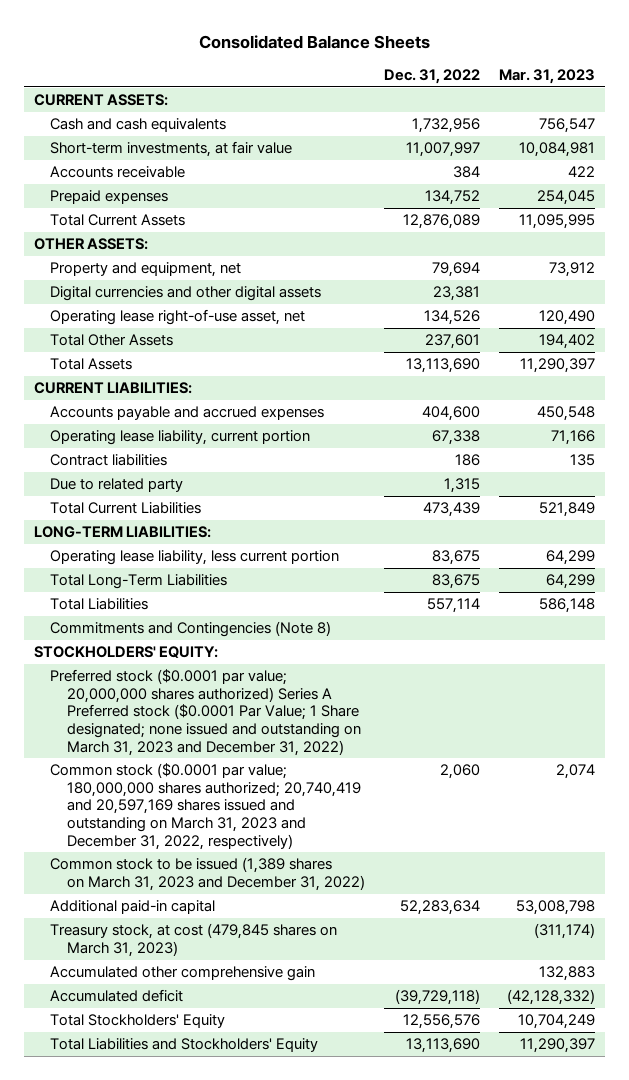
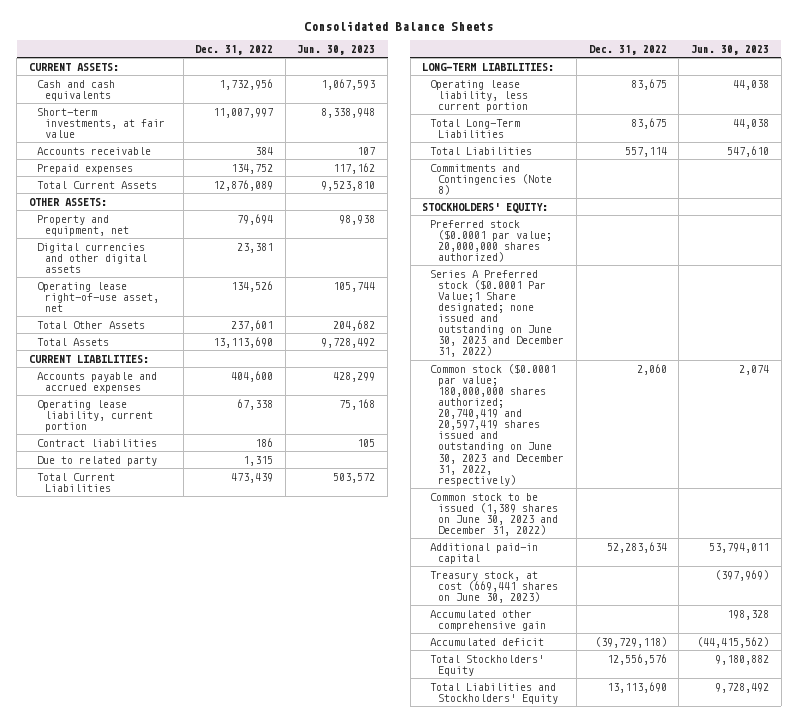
- | Dec. 31, 2022 | Mar. 31, 2023
+ | Dec. 31, 2022 | Jun. 30, 2023
- Preferred stock ($0.0001 par value; 20,000,000 shares authorized) Series A Preferred stock ($0.0001 Par Value; 1 Share designated; none issued and outstanding on March 31, 2023 and December 31, 2022)
- Common stock ($0.0001 par value; 180,000,000 shares authorized; 20,740,419 and 20,597,169 shares issued and outstanding on March 31, 2023 and December 31, 2022, respectively) | 2,060 | 2,074
- Common stock to be issued (1,389 shares on March 31, 2023 and December 31, 2022)
+ Preferred stock ($0.0001 par value; 20,000,000 shares authorized)
+ Series A Preferred stock ($0.0001 Par Value;1 Share designated; none issued and outstanding on June 30, 2023 and December 31, 2022)
+ Common stock ($0.0001 par value; 180,000,000 shares authorized; 20,740,419 and 20,597,419 shares issued and outstanding on June 30, 2023 and December 31, 2022, respectively) | 2,060 | 2,074
+ Common stock to be issued (1,389 shares on June 30, 2023 and December 31, 2022)
- Treasury stock, at cost (479,845 shares on March 31, 2023) | | (311,174)
+ Treasury stock, at cost (669,441 shares on June 30, 2023) | | (397,969)

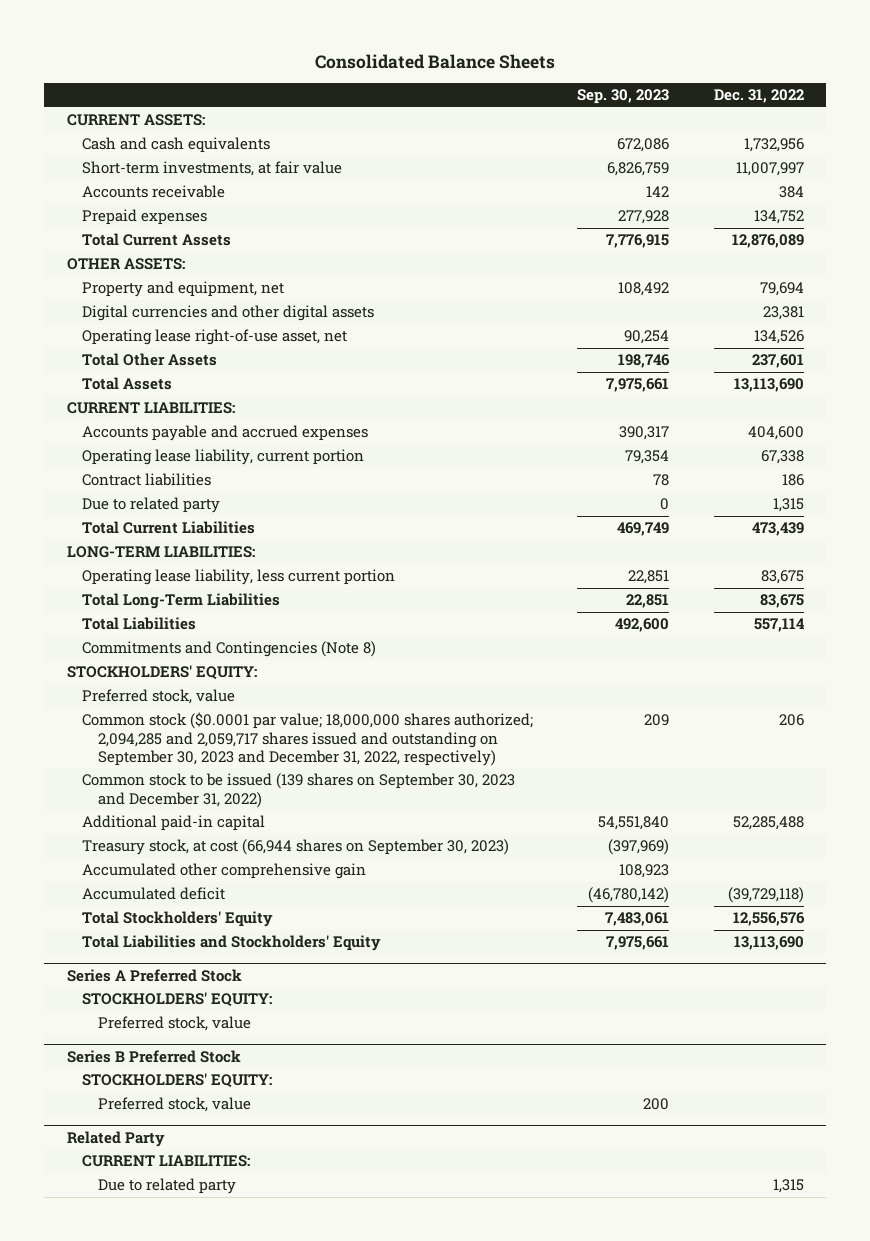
- | Dec. 31, 2022 | Jun. 30, 2023
+ | Sep. 30, 2023 | Dec. 31, 2022
- Preferred stock ($0.0001 par value; 20,000,000 shares authorized)
- Series A Preferred stock ($0.0001 Par Value;1 Share designated; none issued and outstanding on June 30, 2023 and December 31, 2022)
- Common stock ($0.0001 par value; 180,000,000 shares authorized; 20,740,419 and 20,597,419 shares issued and outstanding on June 30, 2023 and December 31, 2022, respectively) | 2,060 | 2,074
- Common stock to be issued (1,389 shares on June 30, 2023 and December 31, 2022)
- Additional paid-in capital | 52,283,634 | 53,794,011
- Treasury stock, at cost (669,441 shares on June 30, 2023) | | (397,969)
+ Preferred stock, value
+ Common stock ($0.0001 par value; 18,000,000 shares authorized; 2,094,285 and 2,059,717 shares issued and outstanding on September 30, 2023 and December 31, 2022, respectively) | 209 | 206
+ Common stock to be issued (139 shares on September 30, 2023 and December 31, 2022)
+ Additional paid-in capital | 54,551,840 | 52,285,488
+ Treasury stock, at cost (66,944 shares on September 30, 2023) | (397,969) |
+ Series A Preferred Stock
+ STOCKHOLDERS' EQUITY:
+ Preferred stock, value
+ Series B Preferred Stock
+ STOCKHOLDERS' EQUITY:
+ Preferred stock, value | 200 |
+ Related Party
+ CURRENT LIABILITIES:
+ Due to related party | | 1,315

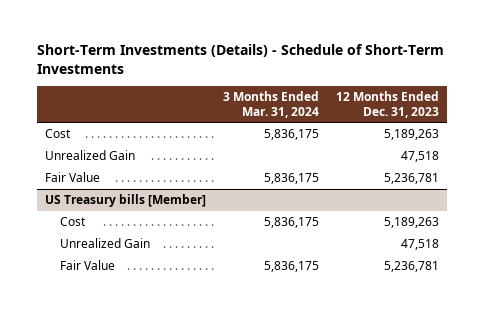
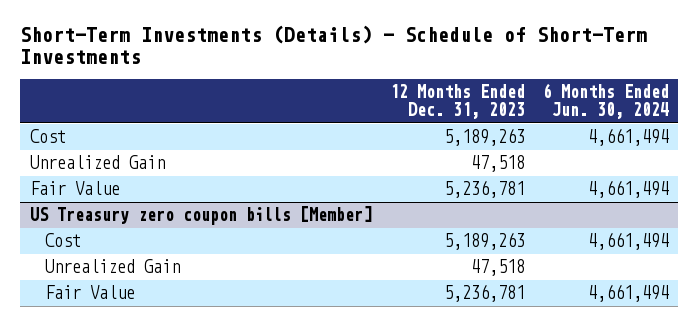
- | 3 Months Ended Mar. 31, 2024 | 12 Months Ended Dec. 31, 2023
+ | 12 Months Ended Dec. 31, 2023 | 6 Months Ended Jun. 30, 2024
- US Treasury bills [Member]
+ US Treasury zero coupon bills [Member]

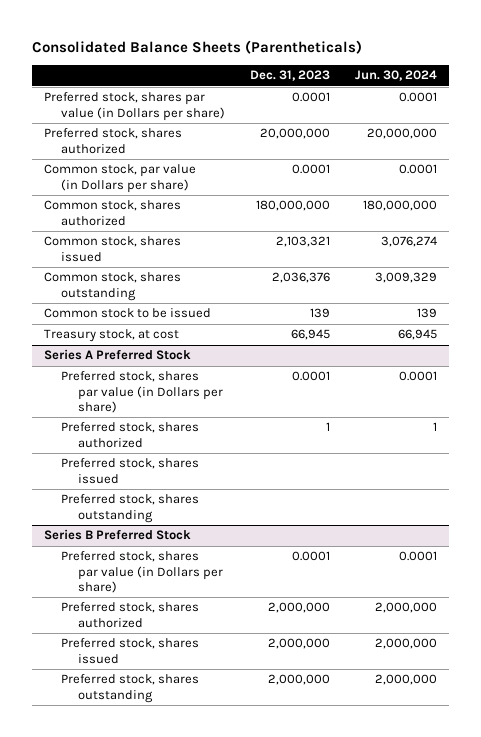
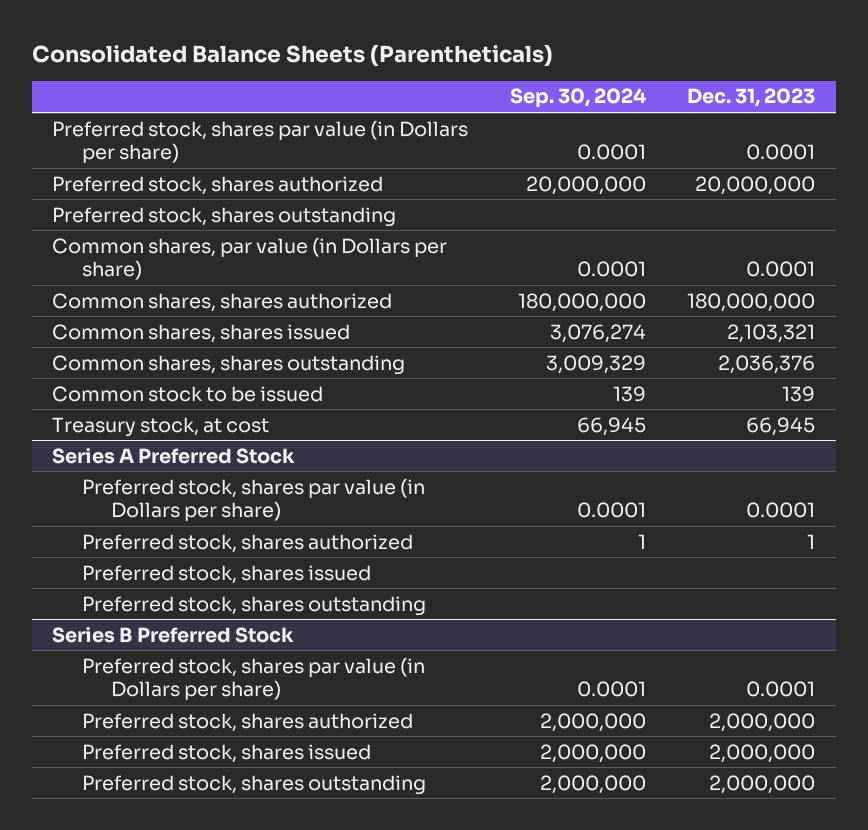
- | Dec. 31, 2023 | Jun. 30, 2024
+ | Sep. 30, 2024 | Dec. 31, 2023
- Common stock, par value (in Dollars per share) | 0.0001 | 0.0001
- Common stock, shares authorized | 180,000,000 | 180,000,000
- Common stock, shares issued | 2,103,321 | 3,076,274
- Common stock, shares outstanding | 2,036,376 | 3,009,329
+ Preferred stock, shares outstanding
+ Common shares, par value (in Dollars per share) | 0.0001 | 0.0001
+ Common shares, shares authorized | 180,000,000 | 180,000,000
+ Common shares, shares issued | 3,076,274 | 2,103,321
+ Common shares, shares outstanding | 3,009,329 | 2,036,376

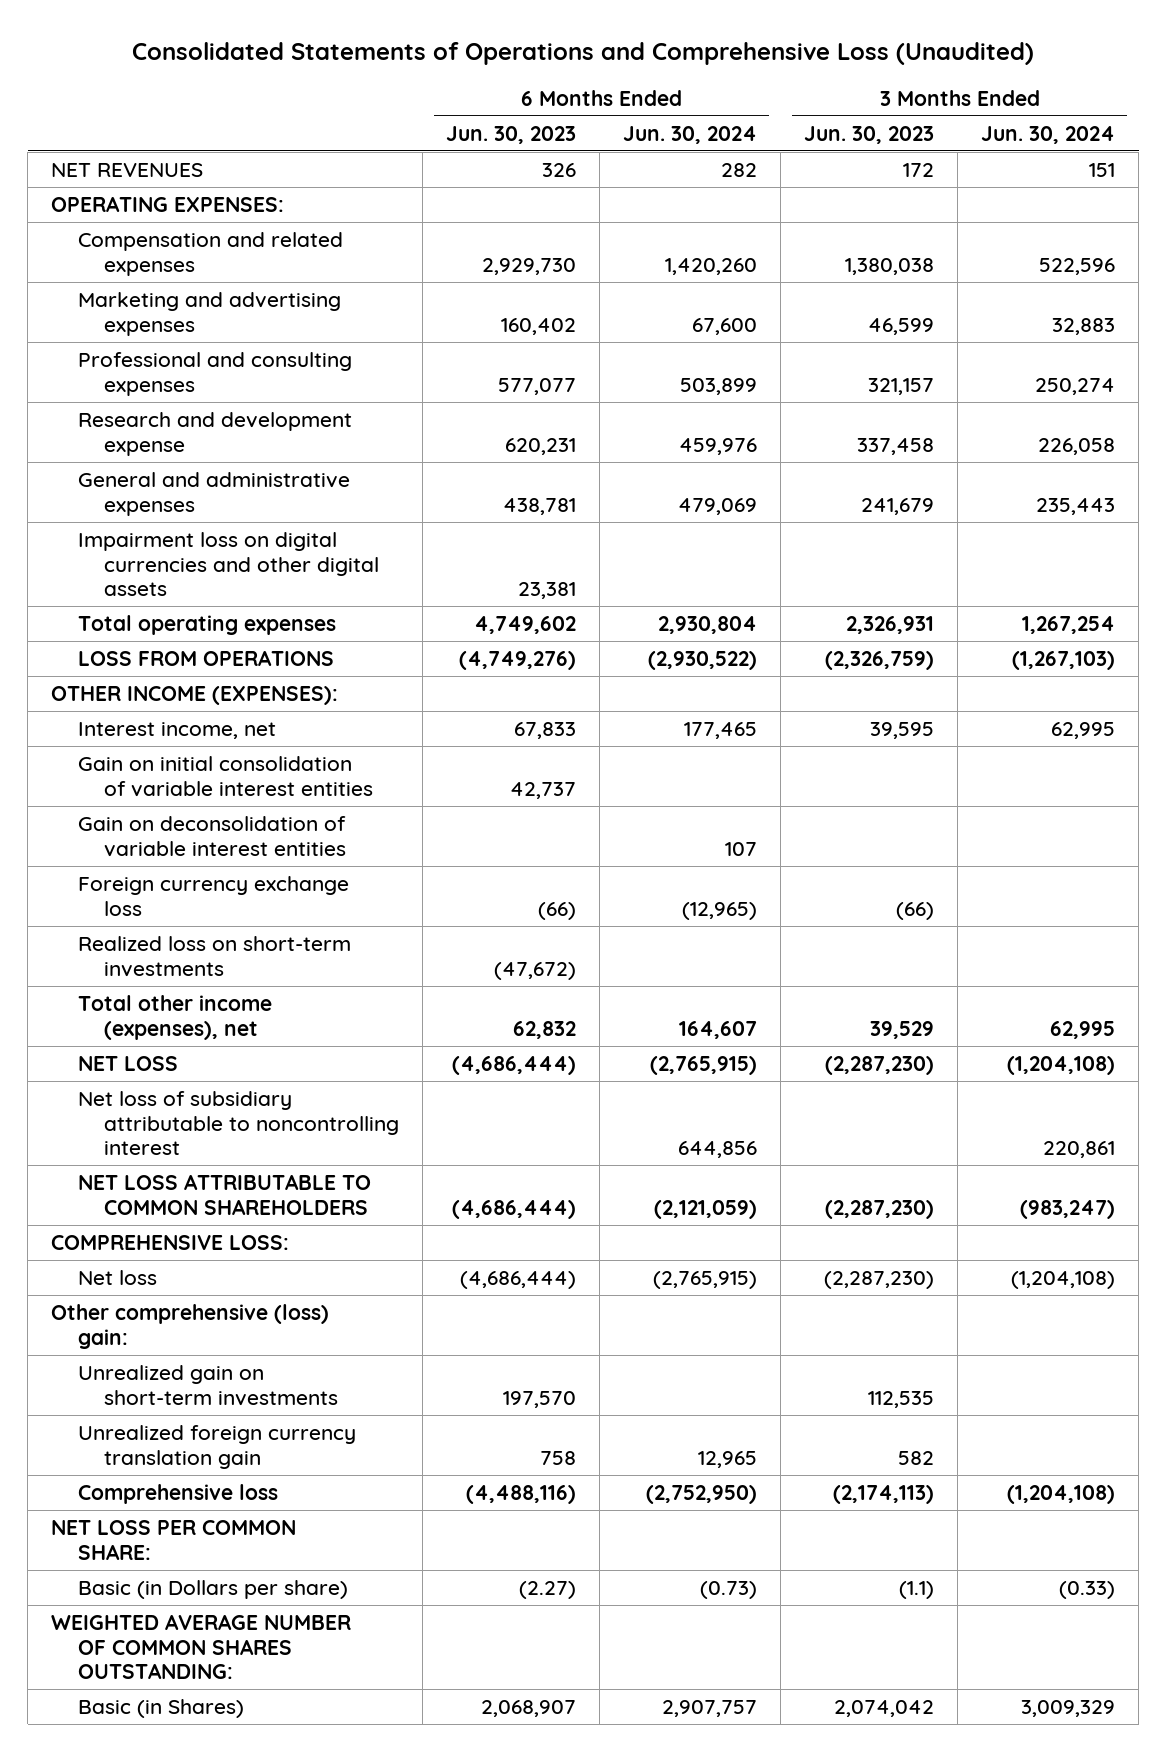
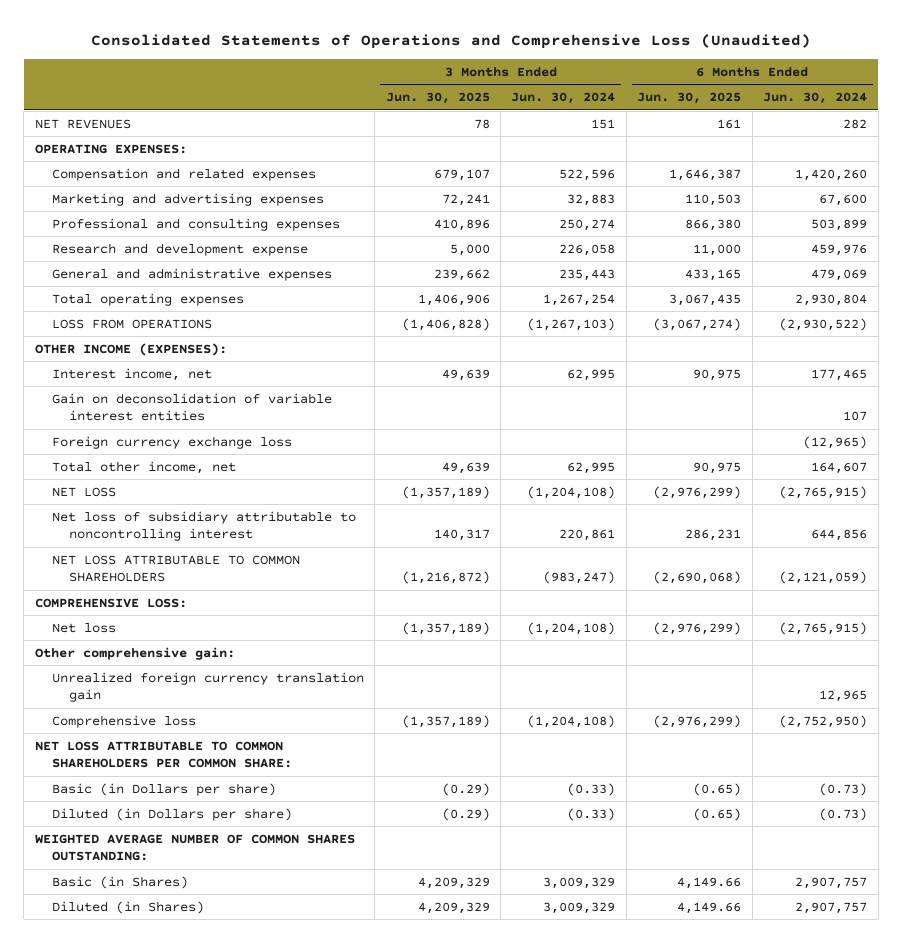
- | 6 Months Ended Jun. 30, 2023 | 6 Months Ended Jun. 30, 2024 | 3 Months Ended Jun. 30, 2023 | 3 Months Ended Jun. 30, 2024
+ | 3 Months Ended Jun. 30, 2025 | 3 Months Ended Jun. 30, 2024 | 6 Months Ended Jun. 30, 2025 | 6 Months Ended Jun. 30, 2024
- Impairment loss on digital currencies and other digital assets | 23,381 | | |
- Gain on initial consolidation of variable interest entities | 42,737 | | |
- Realized loss on short-term investments | (47,672) | | |
- Total other income (expenses), net | 62,832 | 164,607 | 39,529 | 62,995
+ Total other income, net | 49,639 | 62,995 | 90,975 | 164,607
- Other comprehensive (loss) gain:
- Unrealized gain on short-term investments | 197,570 | | 112,535 |
+ Other comprehensive gain:
- NET LOSS PER COMMON SHARE:
+ NET LOSS ATTRIBUTABLE TO COMMON SHAREHOLDERS PER COMMON SHARE:
+ Diluted (in Dollars per share) | (0.29) | (0.33) | (0.65) | (0.73)
+ Diluted (in Shares) | 4,209,329 | 3,009,329 | 4,149.66 | 2,907,757

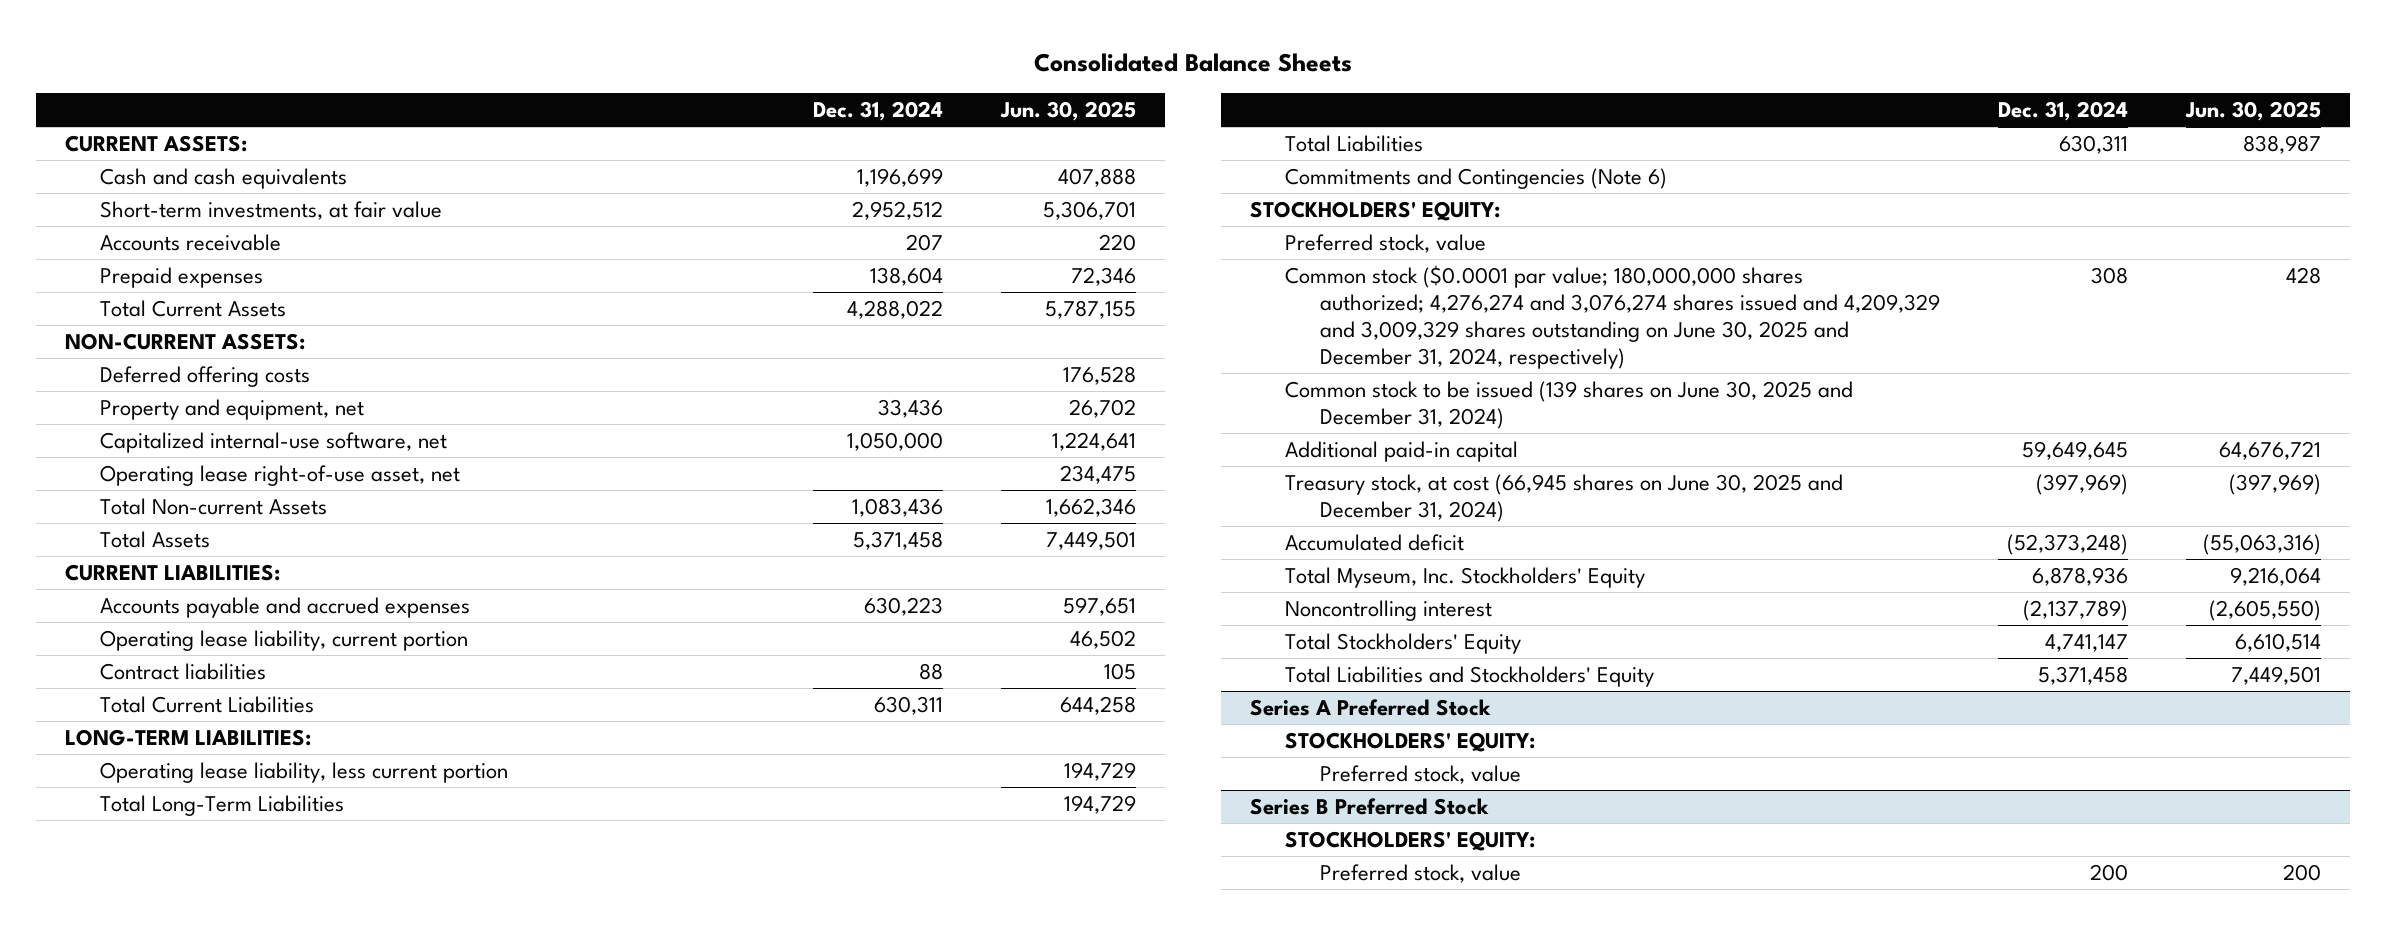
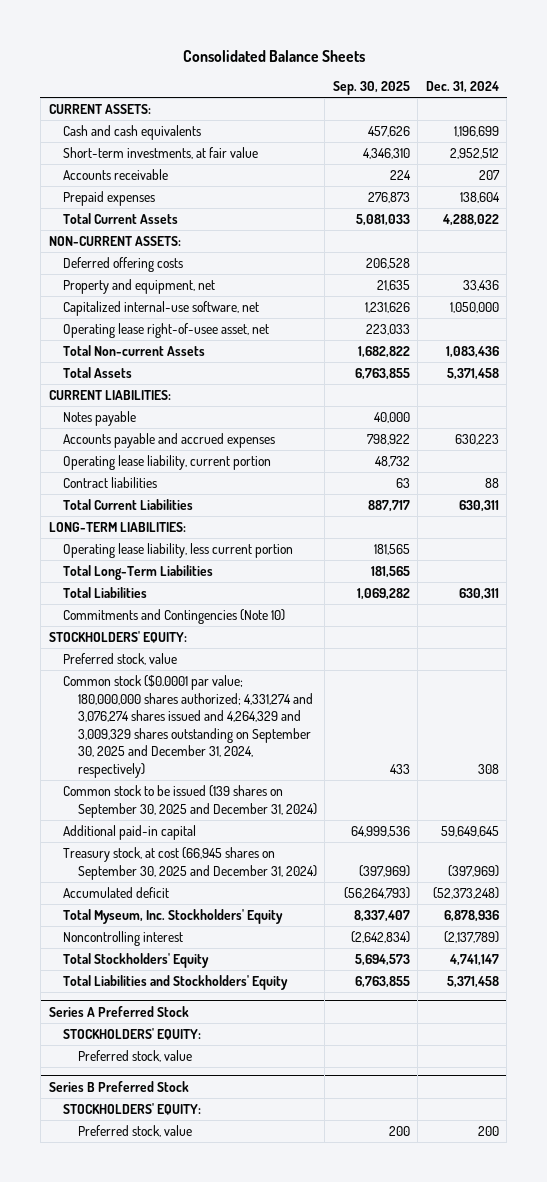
- | Dec. 31, 2024 | Jun. 30, 2025
+ | Sep. 30, 2025 | Dec. 31, 2024
- Operating lease right-of-use asset, net | | 234,475
+ Operating lease right-of-usee asset, net | 223,033 |
+ Notes payable | 40,000 |
- Commitments and Contingencies (Note 6)
+ Commitments and Contingencies (Note 10)
- Common stock ($0.0001 par value; 180,000,000 shares authorized; 4,276,274 and 3,076,274 shares issued and 4,209,329 and 3,009,329 shares outstanding on June 30, 2025 and December 31, 2024, respectively) | 308 | 428
- Common stock to be issued (139 shares on June 30, 2025 and December 31, 2024)
+ Common stock ($0.0001 par value; 180,000,000 shares authorized; 4,331,274 and 3,076,274 shares issued and 4,264,329 and 3,009,329 shares outstanding on September 30, 2025 and December 31, 2024, respectively) | 433 | 308
+ Common stock to be issued (139 shares on September 30, 2025 and December 31, 2024)
- Treasury stock, at cost (66,945 shares on June 30, 2025 and December 31, 2024) | (397,969) | (397,969)
+ Treasury stock, at cost (66,945 shares on September 30, 2025 and December 31, 2024) | (397,969) | (397,969)

